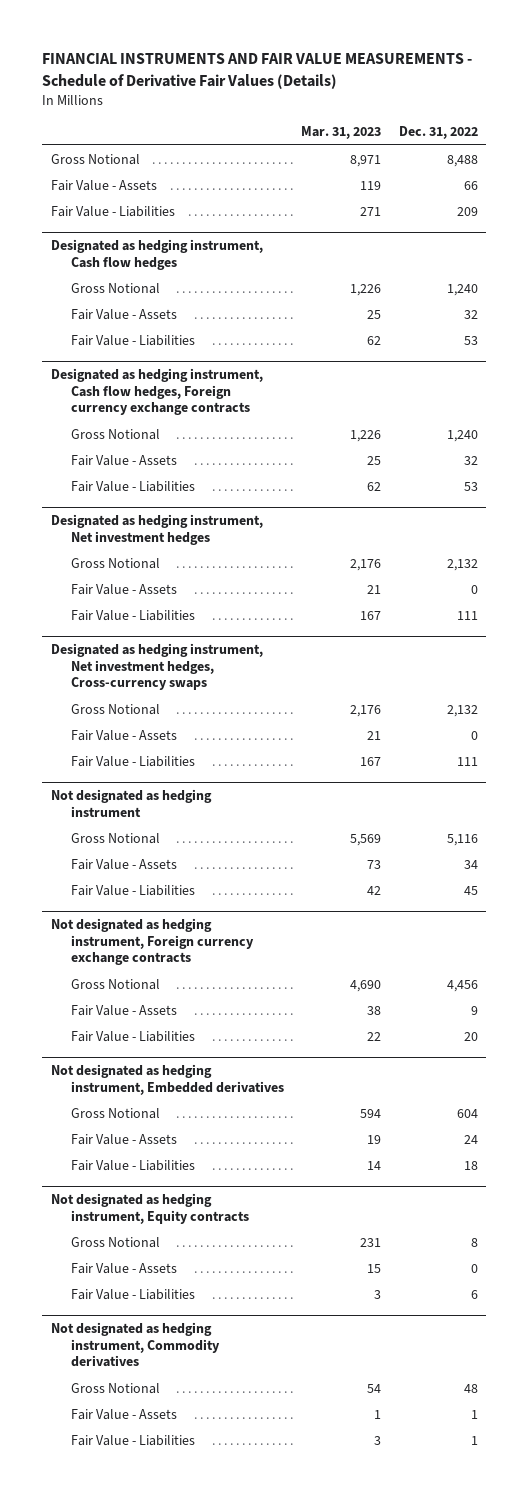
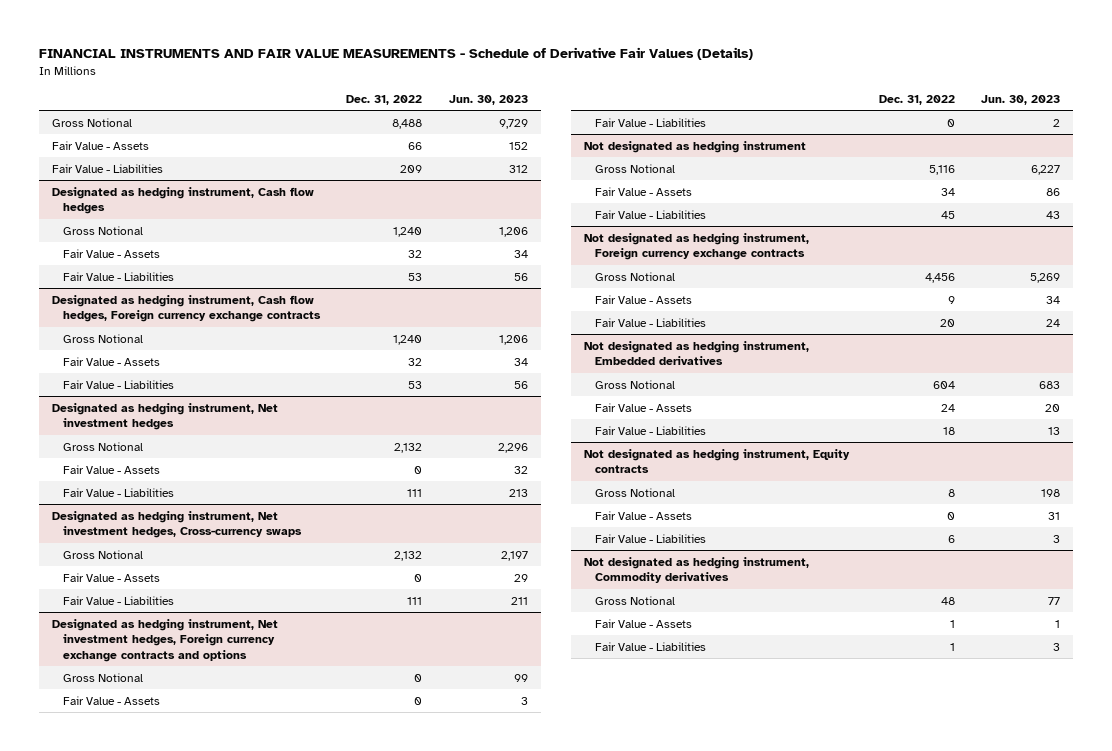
- | Mar. 31, 2023 | Dec. 31, 2022
+ | Dec. 31, 2022 | Jun. 30, 2023
+ Designated as hedging instrument, Net investment hedges, Foreign currency exchange contracts and options
+ Gross Notional | 0 | 99
+ Fair Value - Assets | 0 | 3
+ Fair Value - Liabilities | 0 | 2

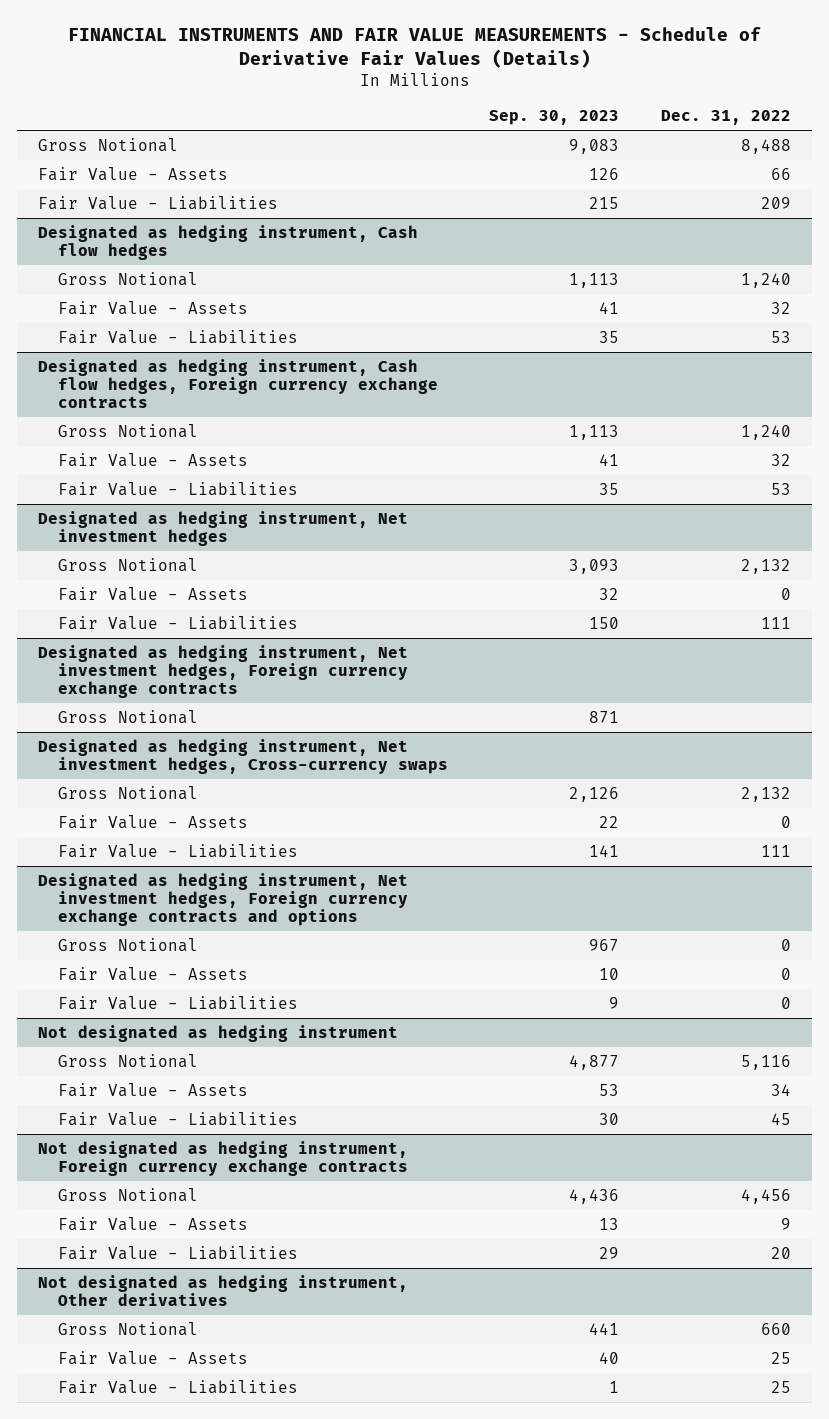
- | Dec. 31, 2022 | Jun. 30, 2023
+ | Sep. 30, 2023 | Dec. 31, 2022
+ Designated as hedging instrument, Net investment hedges, Foreign currency exchange contracts
+ Gross Notional | 871 |
- Not designated as hedging instrument, Embedded derivatives
- Gross Notional | 604 | 683
- Fair Value - Assets | 24 | 20
- Fair Value - Liabilities | 18 | 13
- Not designated as hedging instrument, Equity contracts
- Gross Notional | 8 | 198
- Fair Value - Assets | 0 | 31
- Fair Value - Liabilities | 6 | 3
- Not designated as hedging instrument, Commodity derivatives
- Gross Notional | 48 | 77
- Fair Value - Assets | 1 | 1
- Fair Value - Liabilities | 1 | 3
+ Not designated as hedging instrument, Other derivatives
+ Gross Notional | 441 | 660
+ Fair Value - Assets | 40 | 25
+ Fair Value - Liabilities | 1 | 25

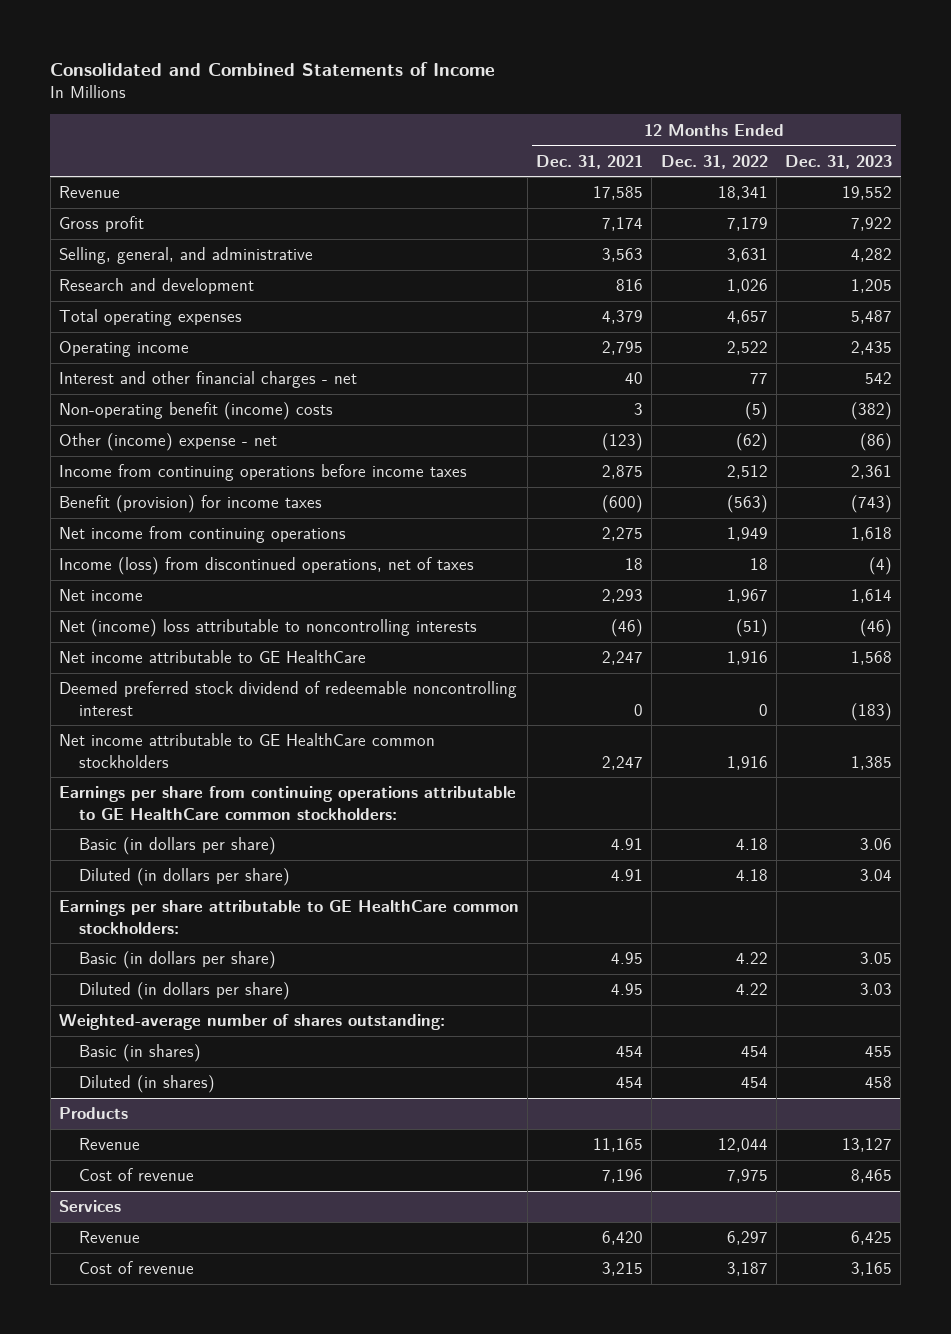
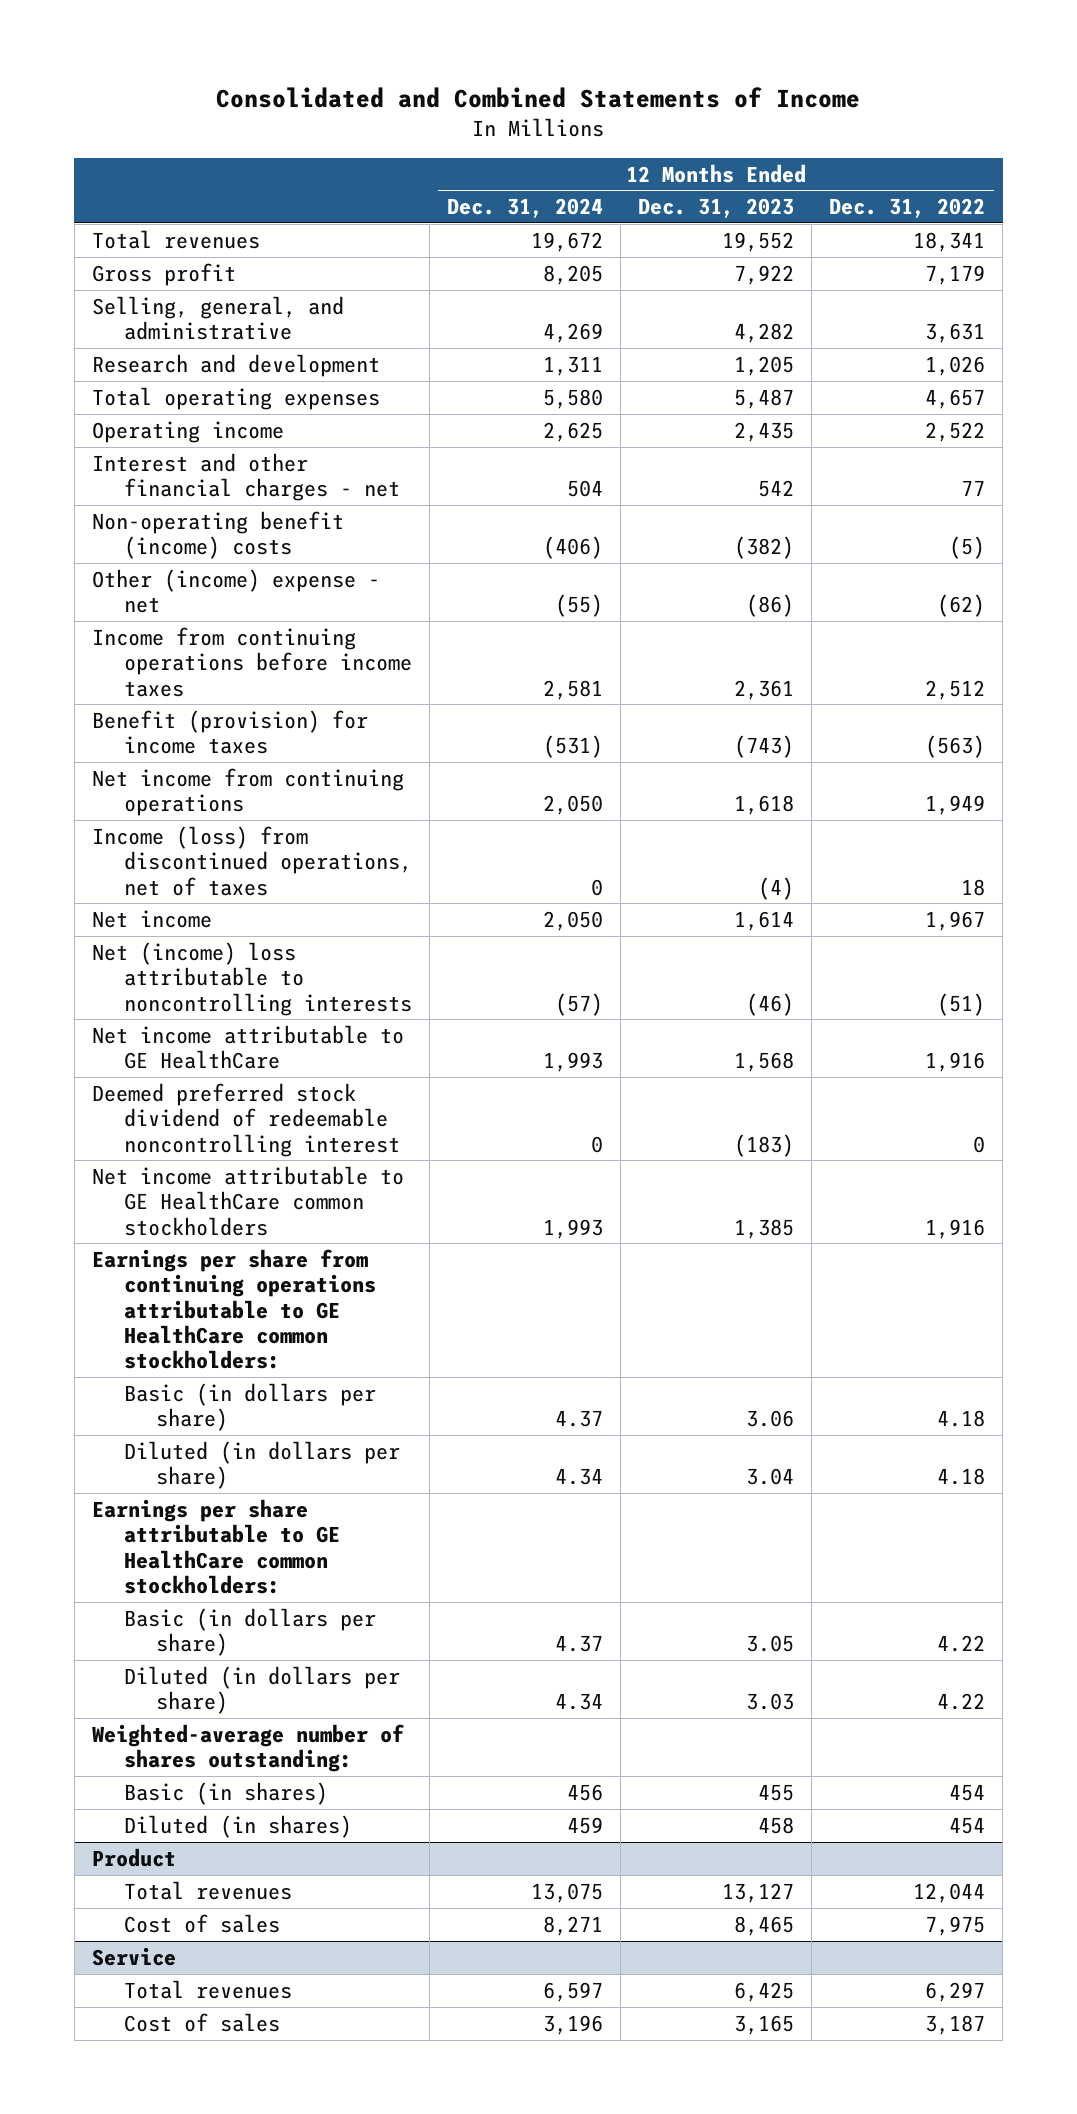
- | 12 Months Ended Dec. 31, 2021 | 12 Months Ended Dec. 31, 2022 | 12 Months Ended Dec. 31, 2023
+ | 12 Months Ended Dec. 31, 2024 | 12 Months Ended Dec. 31, 2023 | 12 Months Ended Dec. 31, 2022
- Revenue | 17,585 | 18,341 | 19,552
+ Total revenues | 19,672 | 19,552 | 18,341
- Products
- Revenue | 11,165 | 12,044 | 13,127
- Cost of revenue | 7,196 | 7,975 | 8,465
- Services
- Revenue | 6,420 | 6,297 | 6,425
- Cost of revenue | 3,215 | 3,187 | 3,165
+ Product
+ Total revenues | 13,075 | 13,127 | 12,044
+ Cost of sales | 8,271 | 8,465 | 7,975
+ Service
+ Total revenues | 6,597 | 6,425 | 6,297
+ Cost of sales | 3,196 | 3,165 | 3,187

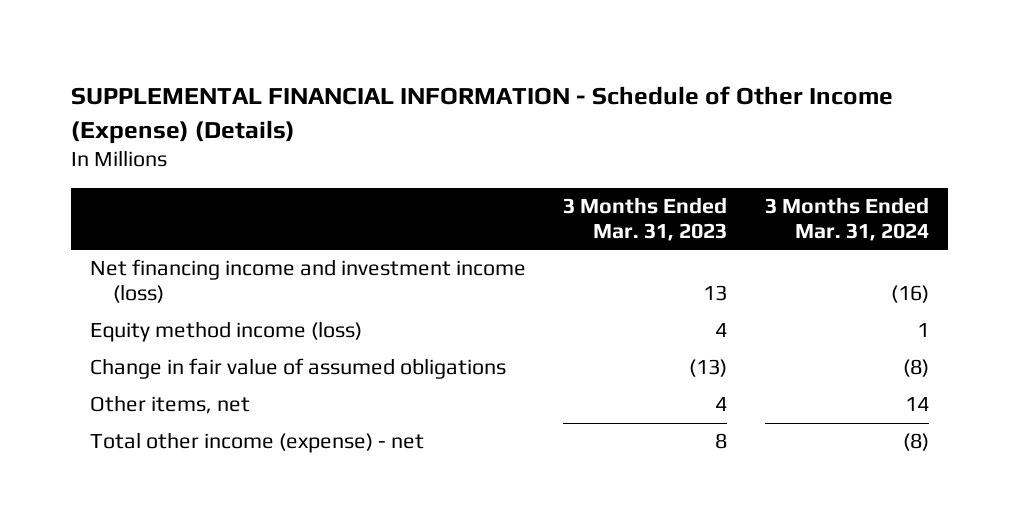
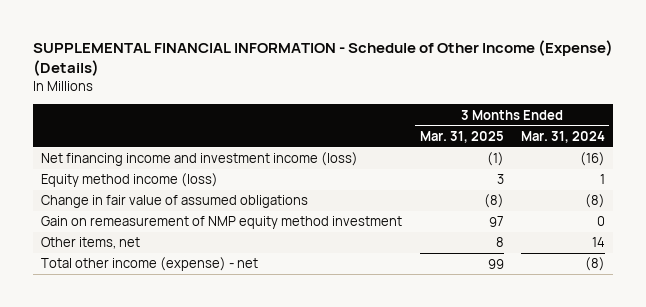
- | 3 Months Ended Mar. 31, 2023 | 3 Months Ended Mar. 31, 2024
+ | 3 Months Ended Mar. 31, 2025 | 3 Months Ended Mar. 31, 2024
+ Gain on remeasurement of NMP equity method investment | 97 | 0

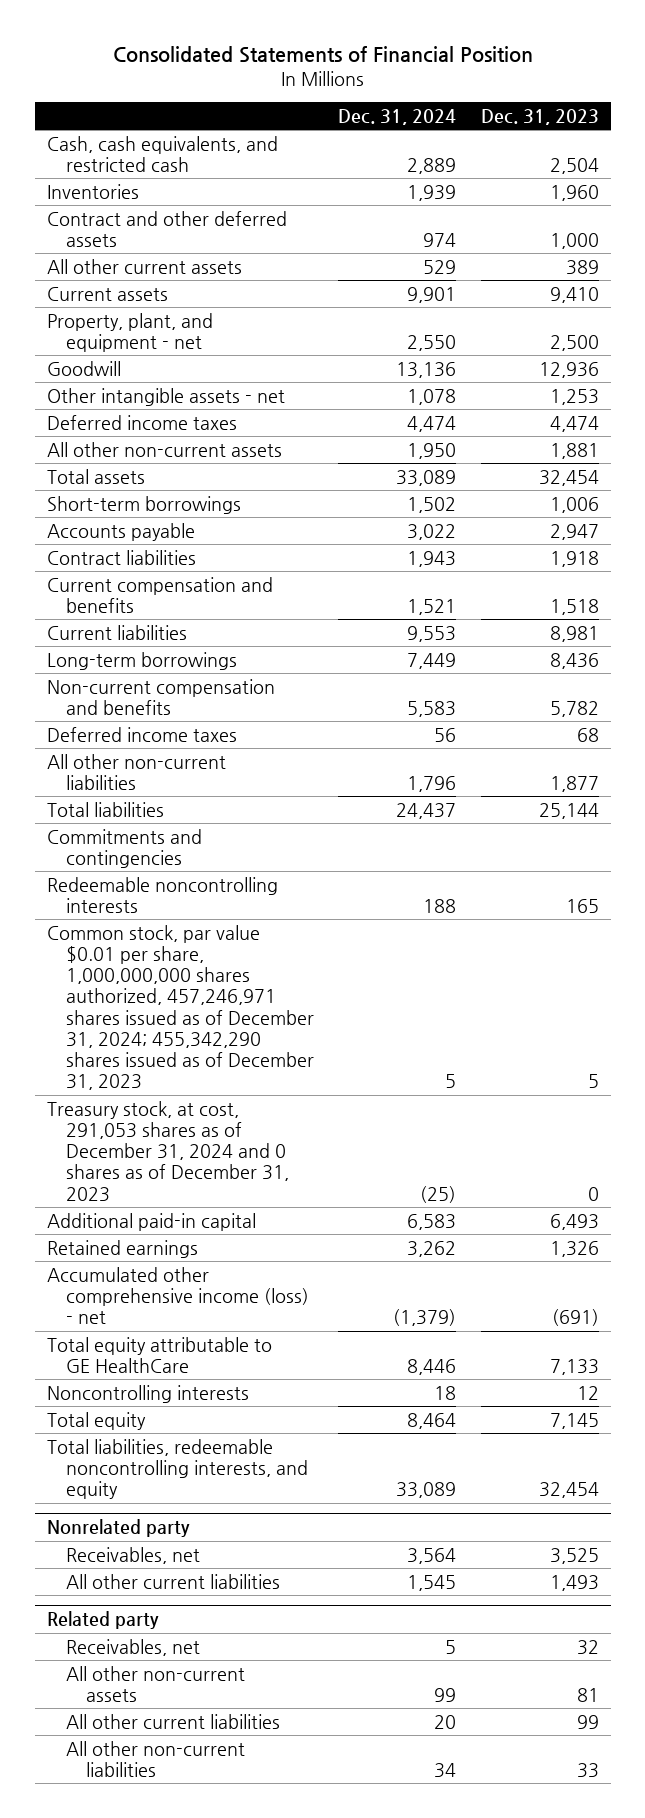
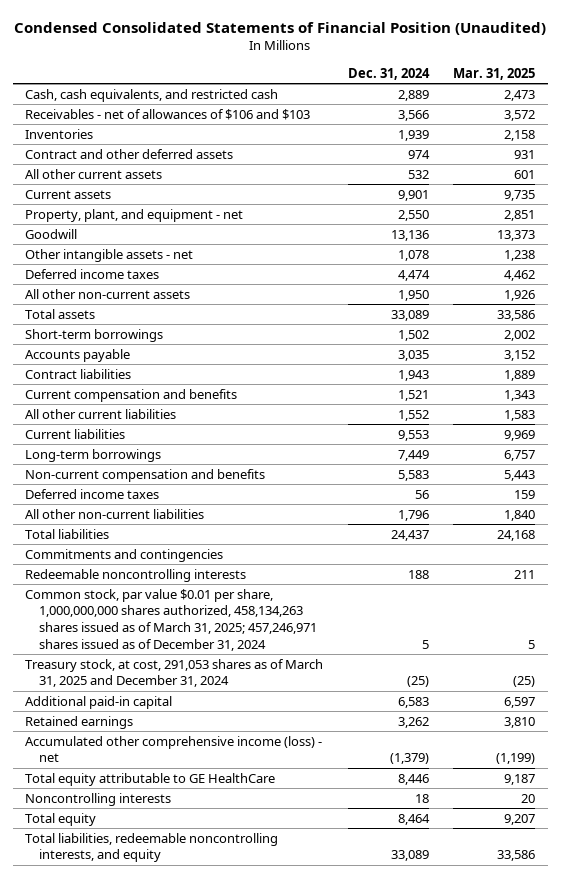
- Consolidated Statements of Financial Position
+ Condensed Consolidated Statements of Financial Position (Unaudited)
- | Dec. 31, 2024 | Dec. 31, 2023
+ | Dec. 31, 2024 | Mar. 31, 2025
+ Receivables - net of allowances of $106 and $103 | 3,566 | 3,572
- All other current assets | 529 | 389
+ All other current assets | 532 | 601
- Accounts payable | 3,022 | 2,947
+ Accounts payable | 3,035 | 3,152
+ All other current liabilities | 1,552 | 1,583
- Common stock, par value $0.01 per share, 1,000,000,000 shares authorized, 457,246,971 shares issued as of December 31, 2024; 455,342,290 shares issued as of December 31, 2023 | 5 | 5
- Treasury stock, at cost, 291,053 shares as of December 31, 2024 and 0 shares as of December 31, 2023 | (25) | 0
+ Common stock, par value $0.01 per share, 1,000,000,000 shares authorized, 458,134,263 shares issued as of March 31, 2025; 457,246,971 shares issued as of December 31, 2024 | 5 | 5
+ Treasury stock, at cost, 291,053 shares as of March 31, 2025 and December 31, 2024 | (25) | (25)
- Nonrelated party
- Receivables, net | 3,564 | 3,525
- All other current liabilities | 1,545 | 1,493
- Related party
- Receivables, net | 5 | 32
- All other non-current assets | 99 | 81
- All other current liabilities | 20 | 99
- All other non-current liabilities | 34 | 33

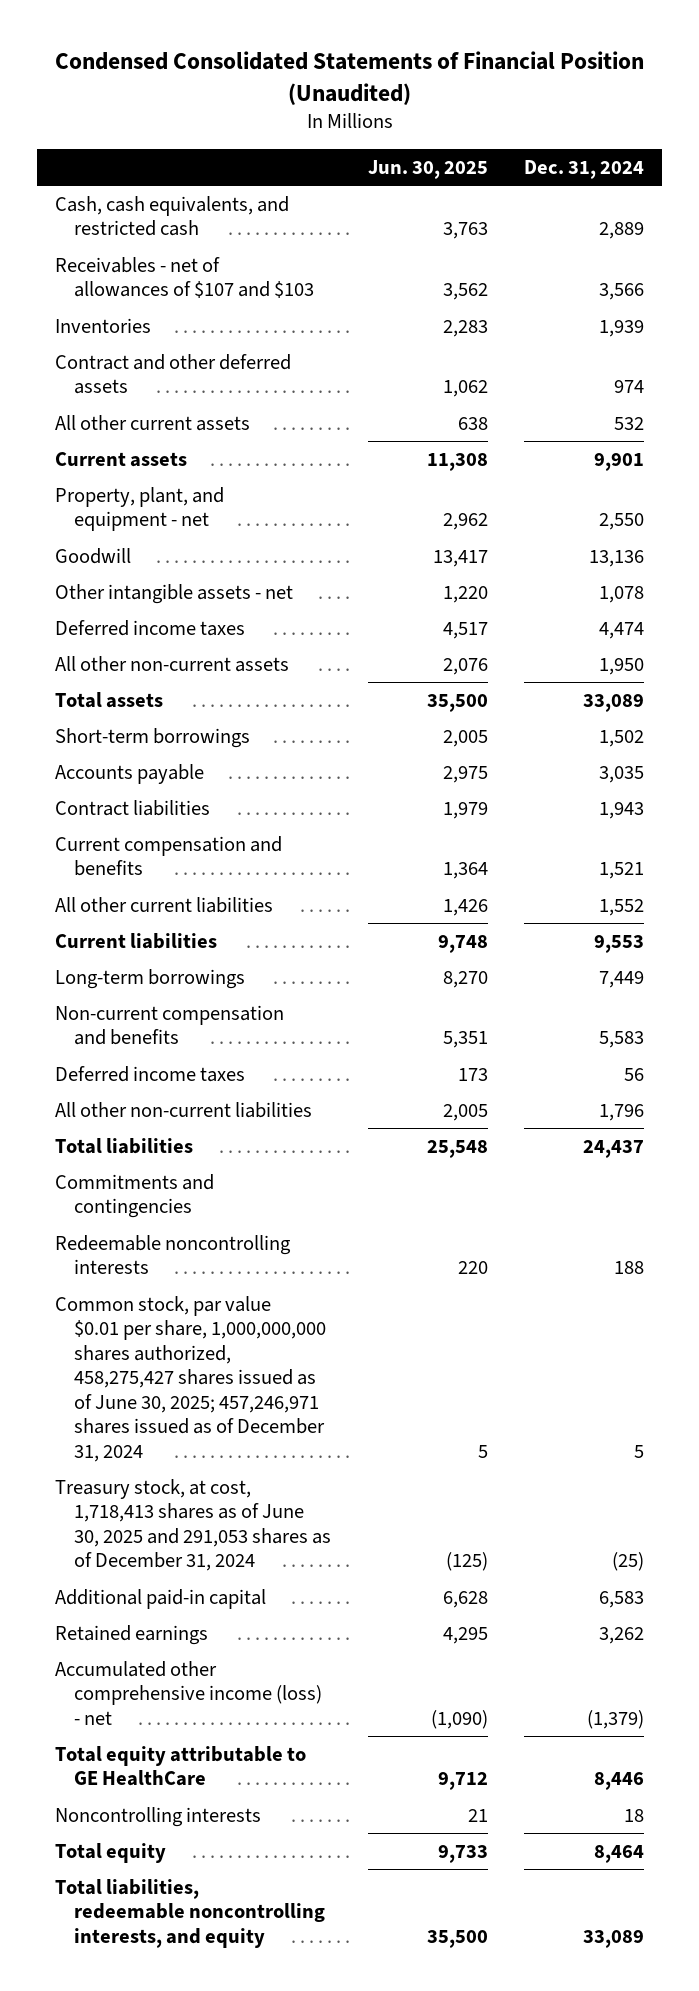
- | Dec. 31, 2024 | Mar. 31, 2025
+ | Jun. 30, 2025 | Dec. 31, 2024
- Receivables - net of allowances of $106 and $103 | 3,566 | 3,572
+ Receivables - net of allowances of $107 and $103 | 3,562 | 3,566
- Common stock, par value $0.01 per share, 1,000,000,000 shares authorized, 458,134,263 shares issued as of March 31, 2025; 457,246,971 shares issued as of December 31, 2024 | 5 | 5
- Treasury stock, at cost, 291,053 shares as of March 31, 2025 and December 31, 2024 | (25) | (25)
+ Common stock, par value $0.01 per share, 1,000,000,000 shares authorized, 458,275,427 shares issued as of June 30, 2025; 457,246,971 shares issued as of December 31, 2024 | 5 | 5
+ Treasury stock, at cost, 1,718,413 shares as of June 30, 2025 and 291,053 shares as of December 31, 2024 | (125) | (25)

